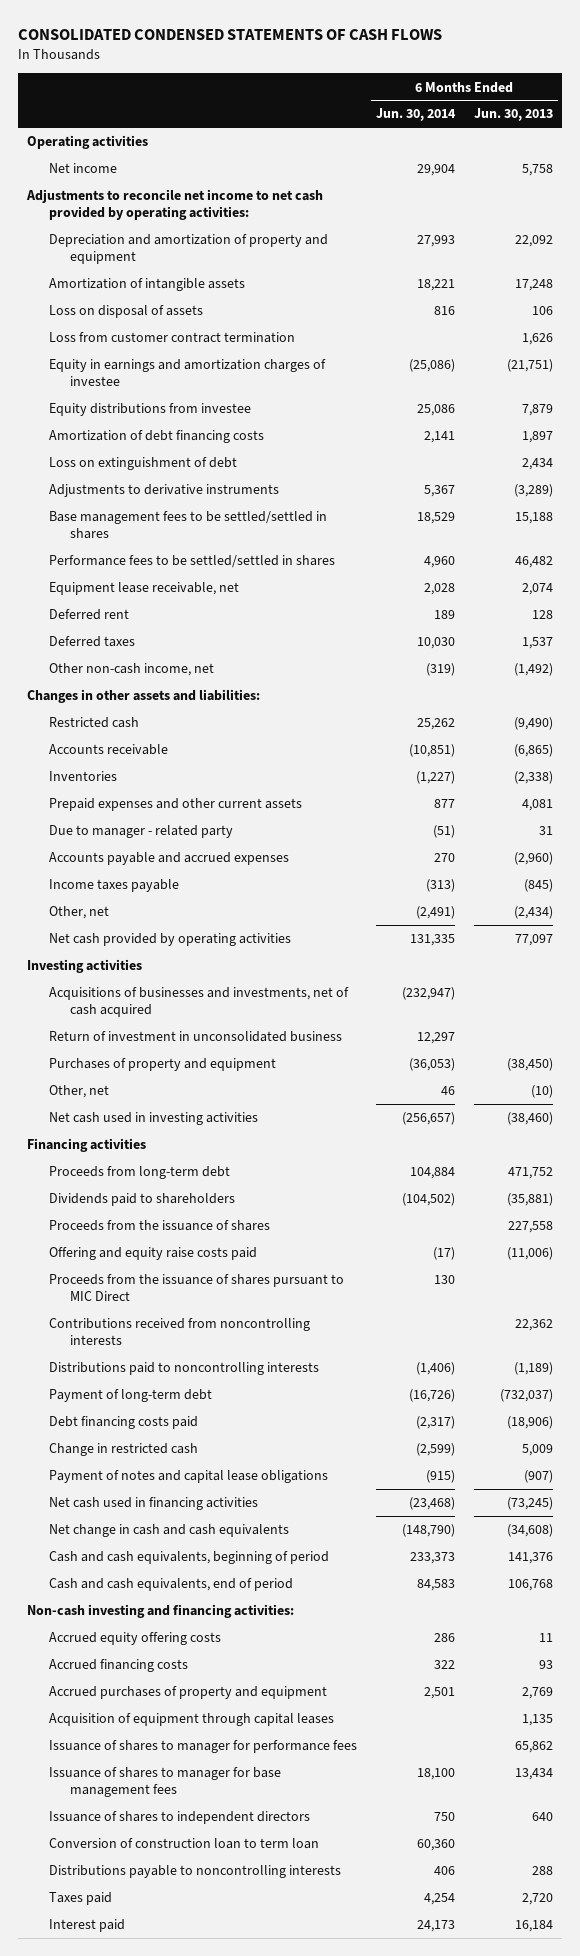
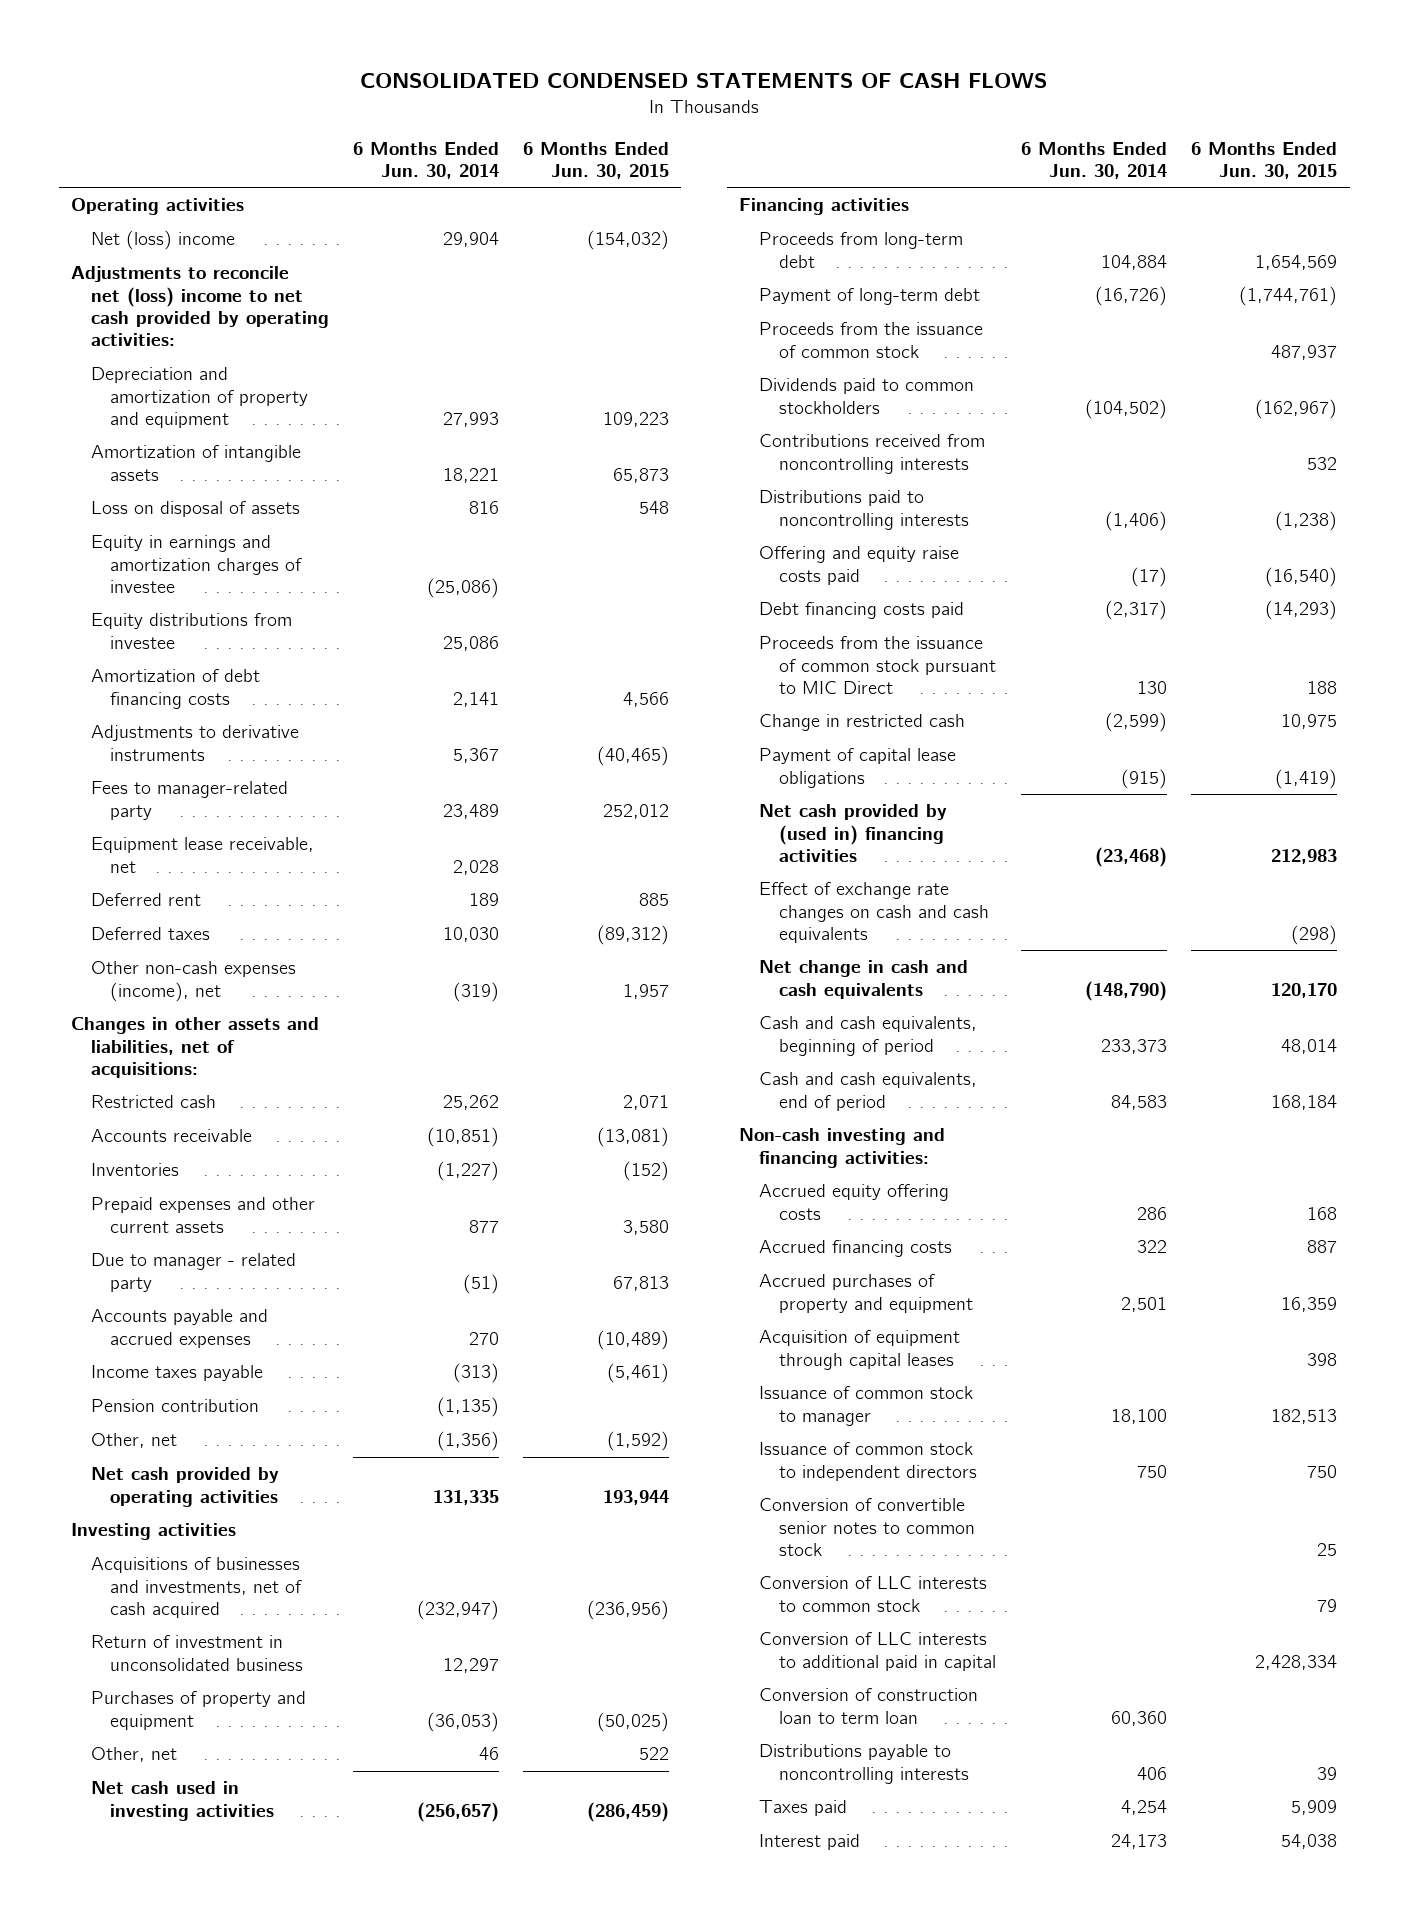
- | 6 Months Ended Jun. 30, 2014 | 6 Months Ended Jun. 30, 2013
+ | 6 Months Ended Jun. 30, 2014 | 6 Months Ended Jun. 30, 2015
- Net income | 29,904 | 5,758
- Adjustments to reconcile net income to net cash provided by operating activities:
+ Net (loss) income | 29,904 | (154,032)
+ Adjustments to reconcile net (loss) income to net cash provided by operating activities:
- Loss from customer contract termination | | 1,626
- Loss on extinguishment of debt | | 2,434
- Base management fees to be settled/settled in shares | 18,529 | 15,188
- Performance fees to be settled/settled in shares | 4,960 | 46,482
+ Fees to manager-related party | 23,489 | 252,012
- Other non-cash income, net | (319) | (1,492)
- Changes in other assets and liabilities:
+ Other non-cash expenses (income), net | (319) | 1,957
+ Changes in other assets and liabilities, net of acquisitions:
- Other, net | (2,491) | (2,434)
+ Pension contribution | (1,135) |
+ Other, net | (1,356) | (1,592)
- Dividends paid to shareholders | (104,502) | (35,881)
- Proceeds from the issuance of shares | | 227,558
- Proceeds from the issuance of shares pursuant to MIC Direct | 130 |
moved up: Payment of long-term debt | (16,726) | (1,744,761)
+ Proceeds from the issuance of common stock | | 487,937
+ Dividends paid to common stockholders | (104,502) | (162,967)
moved down: Offering and equity raise costs paid | (17) | (16,540)
+ Proceeds from the issuance of common stock pursuant to MIC Direct | 130 | 188
- Payment of notes and capital lease obligations | (915) | (907)
- Net cash used in financing activities | (23,468) | (73,245)
+ Payment of capital lease obligations | (915) | (1,419)
+ Net cash provided by (used in) financing activities | (23,468) | 212,983
+ Effect of exchange rate changes on cash and cash equivalents | | (298)
- Issuance of shares to manager for performance fees | | 65,862
- Issuance of shares to manager for base management fees | 18,100 | 13,434
- Issuance of shares to independent directors | 750 | 640
+ Issuance of common stock to manager | 18,100 | 182,513
+ Issuance of common stock to independent directors | 750 | 750
+ Conversion of convertible senior notes to common stock | | 25
+ Conversion of LLC interests to common stock | | 79
+ Conversion of LLC interests to additional paid in capital | | 2,428,334

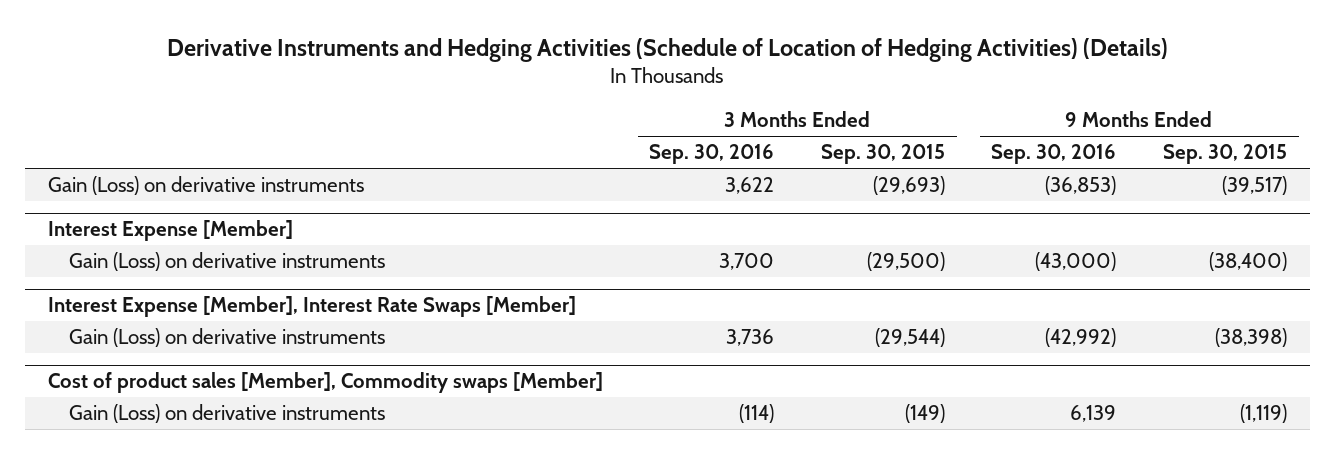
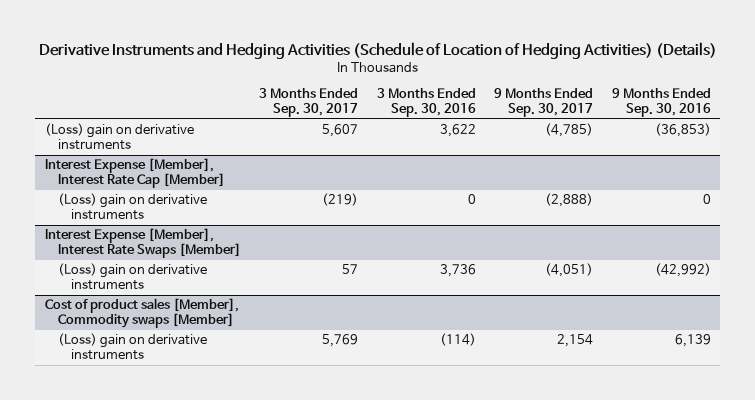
- | 3 Months Ended Sep. 30, 2016 | 3 Months Ended Sep. 30, 2015 | 9 Months Ended Sep. 30, 2016 | 9 Months Ended Sep. 30, 2015
+ | 3 Months Ended Sep. 30, 2017 | 3 Months Ended Sep. 30, 2016 | 9 Months Ended Sep. 30, 2017 | 9 Months Ended Sep. 30, 2016
- Gain (Loss) on derivative instruments | 3,622 | (29,693) | (36,853) | (39,517)
- Interest Expense [Member]
- Gain (Loss) on derivative instruments | 3,700 | (29,500) | (43,000) | (38,400)
+ (Loss) gain on derivative instruments | 5,607 | 3,622 | (4,785) | (36,853)
+ Interest Expense [Member], Interest Rate Cap [Member]
+ (Loss) gain on derivative instruments | (219) | 0 | (2,888) | 0
@ Interest Expense [Member], Interest Rate Swaps [Member]
- Gain (Loss) on derivative instruments | 3,736 | (29,544) | (42,992) | (38,398)
+ (Loss) gain on derivative instruments | 57 | 3,736 | (4,051) | (42,992)
@ Cost of product sales [Member], Commodity swaps [Member]
- Gain (Loss) on derivative instruments | (114) | (149) | 6,139 | (1,119)
+ (Loss) gain on derivative instruments | 5,769 | (114) | 2,154 | 6,139

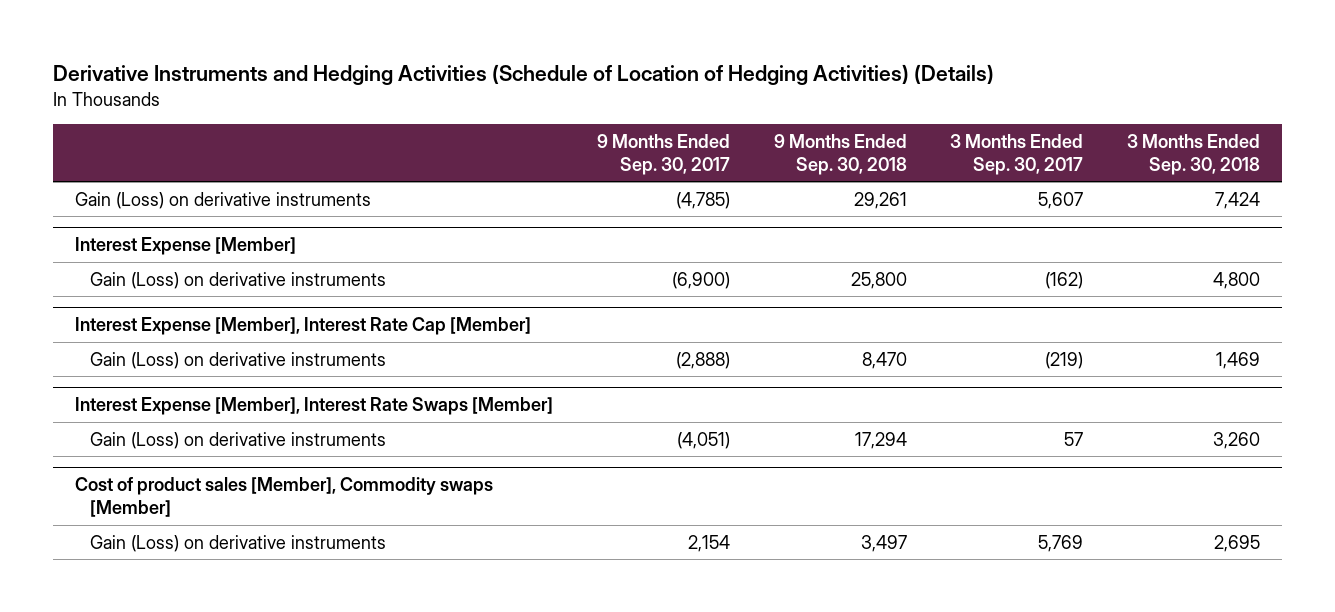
- | 3 Months Ended Sep. 30, 2017 | 3 Months Ended Sep. 30, 2016 | 9 Months Ended Sep. 30, 2017 | 9 Months Ended Sep. 30, 2016
+ | 9 Months Ended Sep. 30, 2017 | 9 Months Ended Sep. 30, 2018 | 3 Months Ended Sep. 30, 2017 | 3 Months Ended Sep. 30, 2018
- (Loss) gain on derivative instruments | 5,607 | 3,622 | (4,785) | (36,853)
+ Gain (Loss) on derivative instruments | (4,785) | 29,261 | 5,607 | 7,424
+ Interest Expense [Member]
+ Gain (Loss) on derivative instruments | (6,900) | 25,800 | (162) | 4,800
@ Interest Expense [Member], Interest Rate Cap [Member]
- (Loss) gain on derivative instruments | (219) | 0 | (2,888) | 0
+ Gain (Loss) on derivative instruments | (2,888) | 8,470 | (219) | 1,469
@ Interest Expense [Member], Interest Rate Swaps [Member]
- (Loss) gain on derivative instruments | 57 | 3,736 | (4,051) | (42,992)
+ Gain (Loss) on derivative instruments | (4,051) | 17,294 | 57 | 3,260
@ Cost of product sales [Member], Commodity swaps [Member]
- (Loss) gain on derivative instruments | 5,769 | (114) | 2,154 | 6,139
+ Gain (Loss) on derivative instruments | 2,154 | 3,497 | 5,769 | 2,695

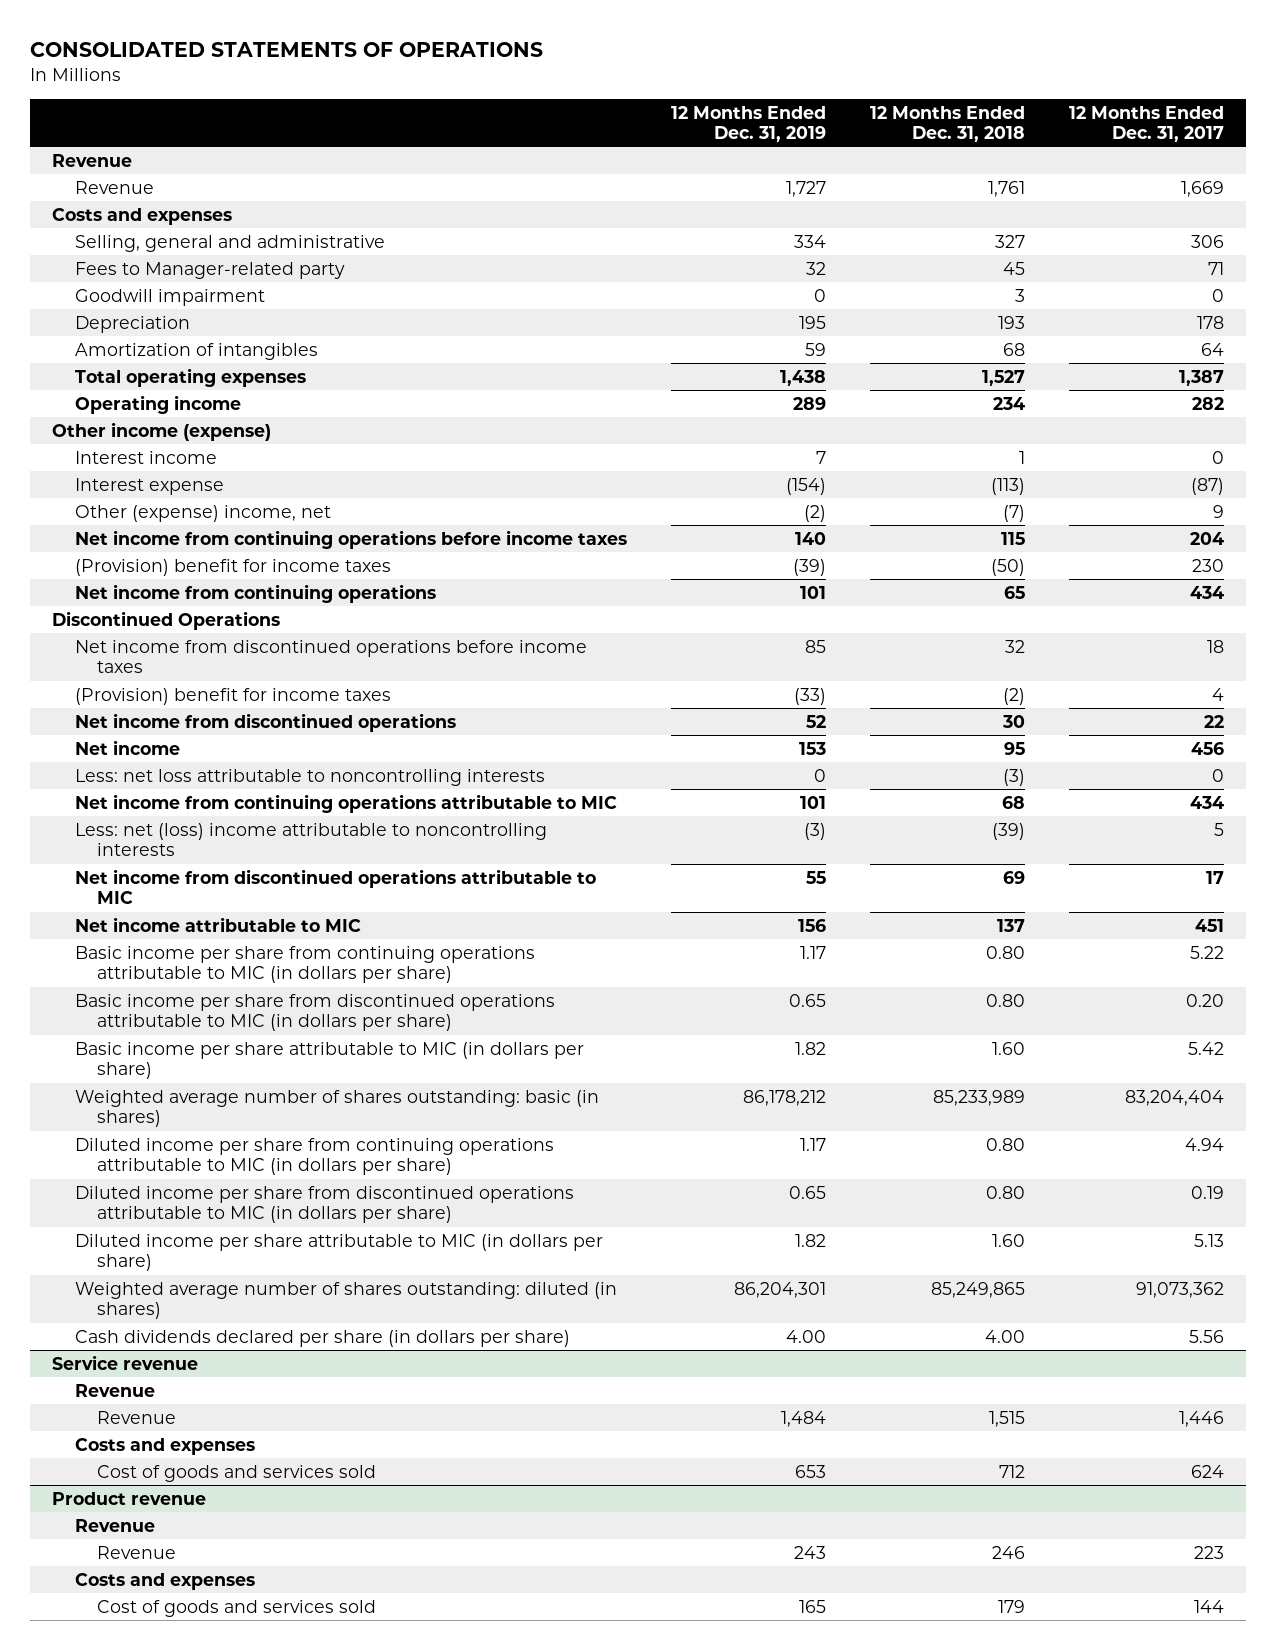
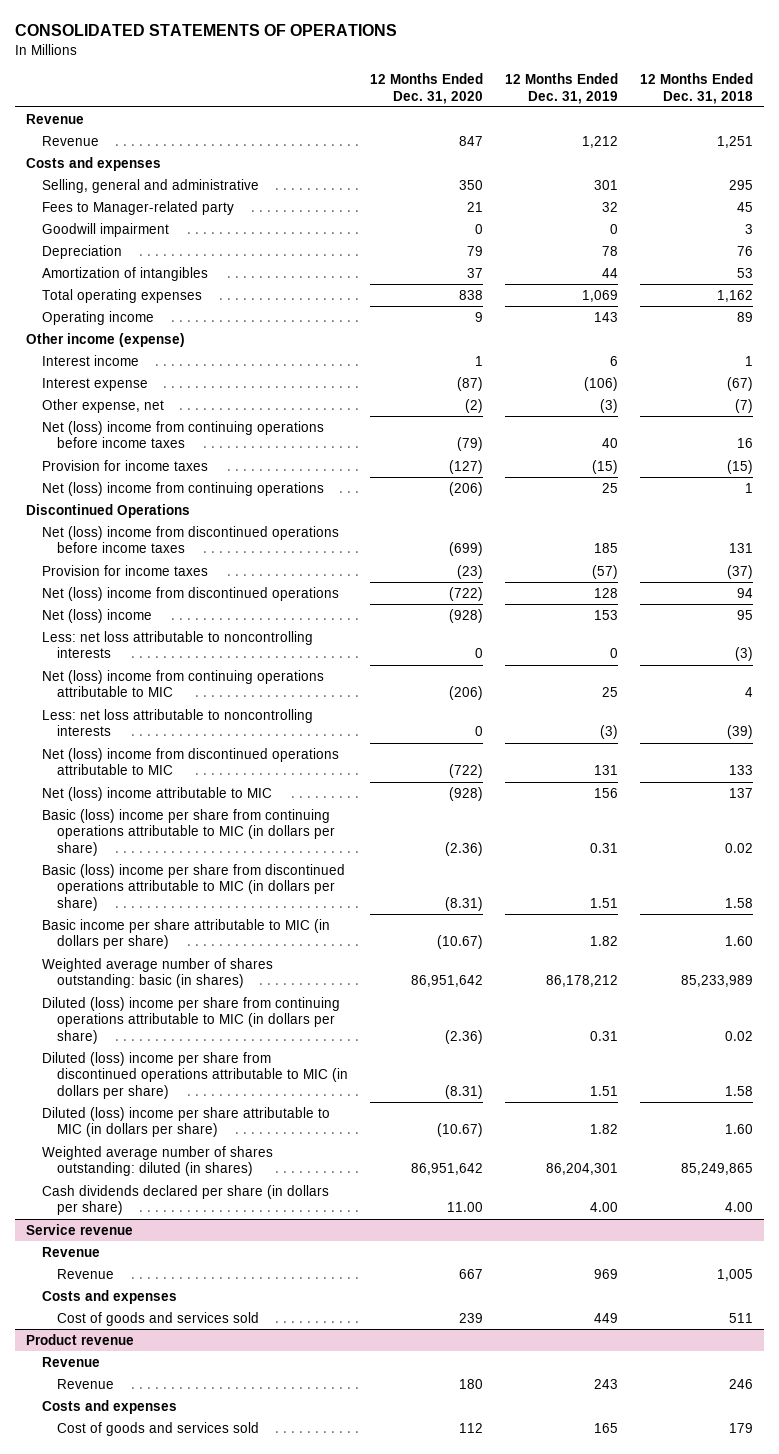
- | 12 Months Ended Dec. 31, 2019 | 12 Months Ended Dec. 31, 2018 | 12 Months Ended Dec. 31, 2017
+ | 12 Months Ended Dec. 31, 2020 | 12 Months Ended Dec. 31, 2019 | 12 Months Ended Dec. 31, 2018
- Revenue | 1,727 | 1,761 | 1,669
+ Revenue | 847 | 1,212 | 1,251
- Selling, general and administrative | 334 | 327 | 306
+ Selling, general and administrative | 350 | 301 | 295
- Depreciation | 195 | 193 | 178
- Amortization of intangibles | 59 | 68 | 64
- Total operating expenses | 1,438 | 1,527 | 1,387
- Operating income | 289 | 234 | 282
+ Depreciation | 79 | 78 | 76
+ Amortization of intangibles | 37 | 44 | 53
+ Total operating expenses | 838 | 1,069 | 1,162
+ Operating income | 9 | 143 | 89
- Interest income | 7 | 1 | 0
- Interest expense | (154) | (113) | (87)
- Other (expense) income, net | (2) | (7) | 9
- Net income from continuing operations before income taxes | 140 | 115 | 204
- (Provision) benefit for income taxes | (39) | (50) | 230
- Net income from continuing operations | 101 | 65 | 434
+ Interest income | 1 | 6 | 1
+ Interest expense | (87) | (106) | (67)
+ Other expense, net | (2) | (3) | (7)
+ Net (loss) income from continuing operations before income taxes | (79) | 40 | 16
+ Provision for income taxes | (127) | (15) | (15)
+ Net (loss) income from continuing operations | (206) | 25 | 1
- Net income from discontinued operations before income taxes | 85 | 32 | 18
- (Provision) benefit for income taxes | (33) | (2) | 4
- Net income from discontinued operations | 52 | 30 | 22
- Net income | 153 | 95 | 456
+ Net (loss) income from discontinued operations before income taxes | (699) | 185 | 131
+ Provision for income taxes | (23) | (57) | (37)
+ Net (loss) income from discontinued operations | (722) | 128 | 94
+ Net (loss) income | (928) | 153 | 95
- Net income from continuing operations attributable to MIC | 101 | 68 | 434
- Less: net (loss) income attributable to noncontrolling interests | (3) | (39) | 5
- Net income from discontinued operations attributable to MIC | 55 | 69 | 17
- Net income attributable to MIC | 156 | 137 | 451
- Basic income per share from continuing operations attributable to MIC (in dollars per share) | 1.17 | 0.80 | 5.22
- Basic income per share from discontinued operations attributable to MIC (in dollars per share) | 0.65 | 0.80 | 0.20
+ Net (loss) income from continuing operations attributable to MIC | (206) | 25 | 4
+ Less: net loss attributable to noncontrolling interests | 0 | (3) | (39)
+ Net (loss) income from discontinued operations attributable to MIC | (722) | 131 | 133
+ Net (loss) income attributable to MIC | (928) | 156 | 137
+ Basic (loss) income per share from continuing operations attributable to MIC (in dollars per share) | (2.36) | 0.31 | 0.02
+ Basic (loss) income per share from discontinued operations attributable to MIC (in dollars per share) | (8.31) | 1.51 | 1.58
- Diluted income per share from continuing operations attributable to MIC (in dollars per share) | 1.17 | 0.80 | 4.94
- Diluted income per share from discontinued operations attributable to MIC (in dollars per share) | 0.65 | 0.80 | 0.19
- Diluted income per share attributable to MIC (in dollars per share) | 1.82 | 1.60 | 5.13
+ Diluted (loss) income per share from continuing operations attributable to MIC (in dollars per share) | (2.36) | 0.31 | 0.02
+ Diluted (loss) income per share from discontinued operations attributable to MIC (in dollars per share) | (8.31) | 1.51 | 1.58
+ Diluted (loss) income per share attributable to MIC (in dollars per share) | (10.67) | 1.82 | 1.60
@ Service revenue
- Revenue | 1,484 | 1,515 | 1,446
+ Revenue | 667 | 969 | 1,005
- Cost of goods and services sold | 653 | 712 | 624
+ Cost of goods and services sold | 239 | 449 | 511

